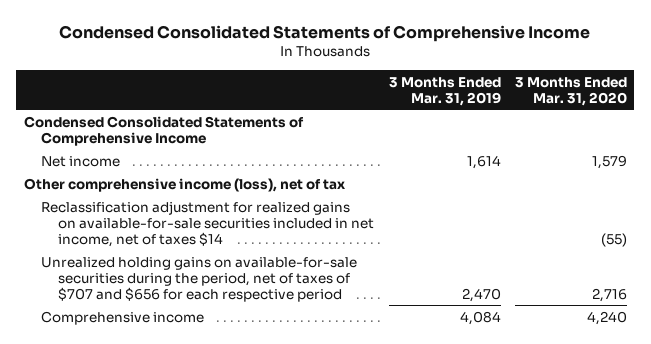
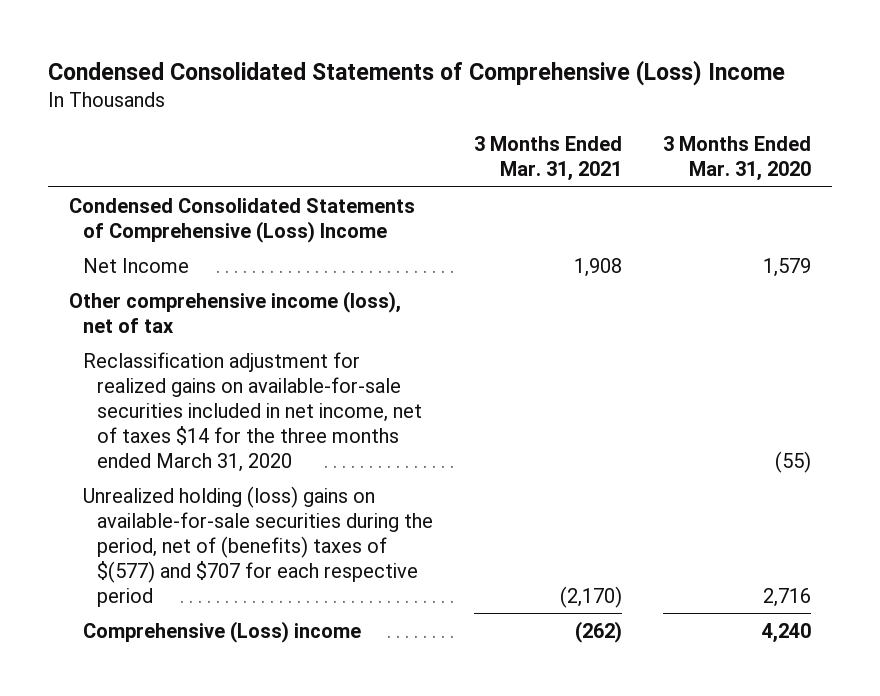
- Condensed Consolidated Statements of Comprehensive Income
+ Condensed Consolidated Statements of Comprehensive (Loss) Income
- | 3 Months Ended Mar. 31, 2019 | 3 Months Ended Mar. 31, 2020
+ | 3 Months Ended Mar. 31, 2021 | 3 Months Ended Mar. 31, 2020
- Condensed Consolidated Statements of Comprehensive Income
- Net income | 1,614 | 1,579
+ Condensed Consolidated Statements of Comprehensive (Loss) Income
+ Net Income | 1,908 | 1,579
- Reclassification adjustment for realized gains on available-for-sale securities included in net income, net of taxes $14 | | (55)
- Unrealized holding gains on available-for-sale securities during the period, net of taxes of $707 and $656 for each respective period | 2,470 | 2,716
- Comprehensive income | 4,084 | 4,240
+ Reclassification adjustment for realized gains on available-for-sale securities included in net income, net of taxes $14 for the three months ended March 31, 2020 | | (55)
+ Unrealized holding (loss) gains on available-for-sale securities during the period, net of (benefits) taxes of $(577) and $707 for each respective period | (2,170) | 2,716
+ Comprehensive (Loss) income | (262) | 4,240

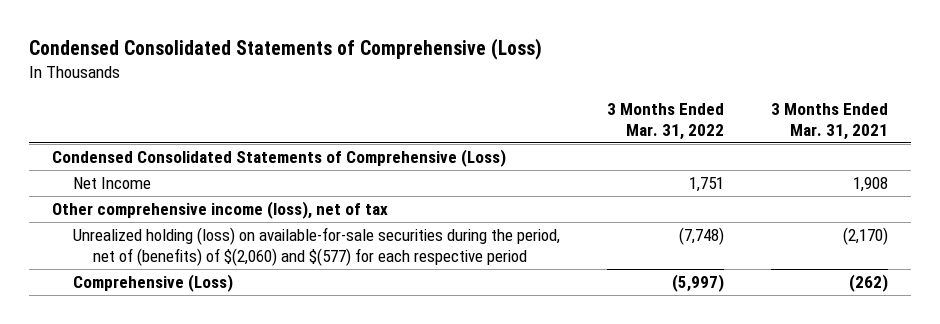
- Condensed Consolidated Statements of Comprehensive (Loss) Income
+ Condensed Consolidated Statements of Comprehensive (Loss)
- | 3 Months Ended Mar. 31, 2021 | 3 Months Ended Mar. 31, 2020
+ | 3 Months Ended Mar. 31, 2022 | 3 Months Ended Mar. 31, 2021
- Condensed Consolidated Statements of Comprehensive (Loss) Income
+ Condensed Consolidated Statements of Comprehensive (Loss)
- Reclassification adjustment for realized gains on available-for-sale securities included in net income, net of taxes $14 for the three months ended March 31, 2020 | | (55)
- Unrealized holding (loss) gains on available-for-sale securities during the period, net of (benefits) taxes of $(577) and $707 for each respective period | (2,170) | 2,716
- Comprehensive (Loss) income | (262) | 4,240
+ Unrealized holding (loss) on available-for-sale securities during the period, net of (benefits) of $(2,060) and $(577) for each respective period | (7,748) | (2,170)
+ Comprehensive (Loss) | (5,997) | (262)

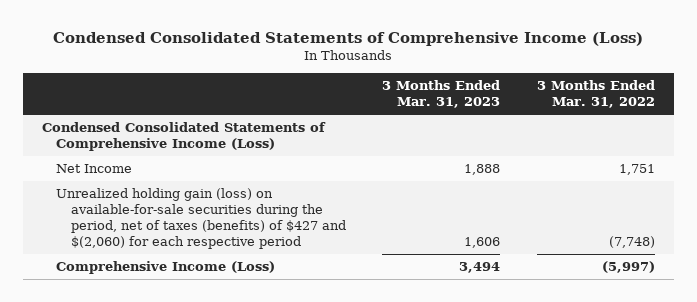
- Condensed Consolidated Statements of Comprehensive (Loss)
+ Condensed Consolidated Statements of Comprehensive Income (Loss)
- | 3 Months Ended Mar. 31, 2022 | 3 Months Ended Mar. 31, 2021
+ | 3 Months Ended Mar. 31, 2023 | 3 Months Ended Mar. 31, 2022
- Condensed Consolidated Statements of Comprehensive (Loss)
+ Condensed Consolidated Statements of Comprehensive Income (Loss)
- Other comprehensive income (loss), net of tax
- Unrealized holding (loss) on available-for-sale securities during the period, net of (benefits) of $(2,060) and $(577) for each respective period | (7,748) | (2,170)
- Comprehensive (Loss) | (5,997) | (262)
+ Unrealized holding gain (loss) on available-for-sale securities during the period, net of taxes (benefits) of $427 and $(2,060) for each respective period | 1,606 | (7,748)
+ Comprehensive Income (Loss) | 3,494 | (5,997)

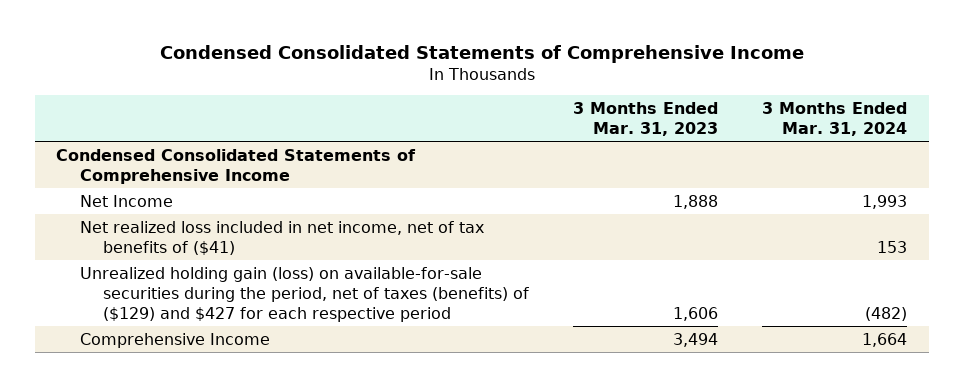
- Condensed Consolidated Statements of Comprehensive Income (Loss)
+ Condensed Consolidated Statements of Comprehensive Income
- | 3 Months Ended Mar. 31, 2023 | 3 Months Ended Mar. 31, 2022
+ | 3 Months Ended Mar. 31, 2023 | 3 Months Ended Mar. 31, 2024
- Condensed Consolidated Statements of Comprehensive Income (Loss)
+ Condensed Consolidated Statements of Comprehensive Income
- Unrealized holding gain (loss) on available-for-sale securities during the period, net of taxes (benefits) of $427 and $(2,060) for each respective period | 1,606 | (7,748)
- Comprehensive Income (Loss) | 3,494 | (5,997)
+ Net realized loss included in net income, net of tax benefits of ($41) | | 153
+ Unrealized holding gain (loss) on available-for-sale securities during the period, net of taxes (benefits) of ($129) and $427 for each respective period | 1,606 | (482)
+ Comprehensive Income | 3,494 | 1,664

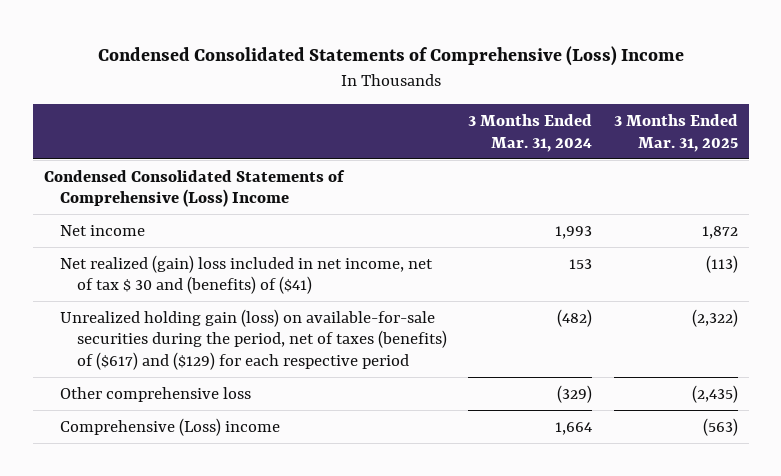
- Condensed Consolidated Statements of Comprehensive Income
+ Condensed Consolidated Statements of Comprehensive (Loss) Income
- | 3 Months Ended Mar. 31, 2023 | 3 Months Ended Mar. 31, 2024
+ | 3 Months Ended Mar. 31, 2024 | 3 Months Ended Mar. 31, 2025
- Condensed Consolidated Statements of Comprehensive Income
- Net Income | 1,888 | 1,993
- Net realized loss included in net income, net of tax benefits of ($41) | | 153
- Unrealized holding gain (loss) on available-for-sale securities during the period, net of taxes (benefits) of ($129) and $427 for each respective period | 1,606 | (482)
- Comprehensive Income | 3,494 | 1,664
+ Condensed Consolidated Statements of Comprehensive (Loss) Income
+ Net income | 1,993 | 1,872
+ Net realized (gain) loss included in net income, net of tax $ 30 and (benefits) of ($41) | 153 | (113)
+ Unrealized holding gain (loss) on available-for-sale securities during the period, net of taxes (benefits) of ($617) and ($129) for each respective period | (482) | (2,322)
+ Other comprehensive loss | (329) | (2,435)
+ Comprehensive (Loss) income | 1,664 | (563)

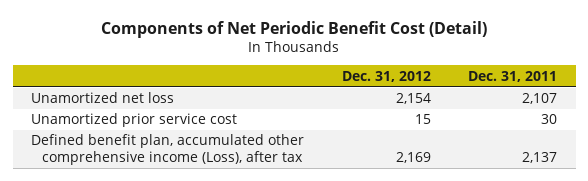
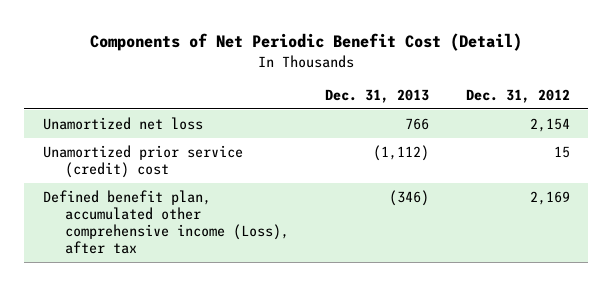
- | Dec. 31, 2012 | Dec. 31, 2011
+ | Dec. 31, 2013 | Dec. 31, 2012
- Unamortized prior service cost | 15 | 30
+ Unamortized prior service (credit) cost | (1,112) | 15

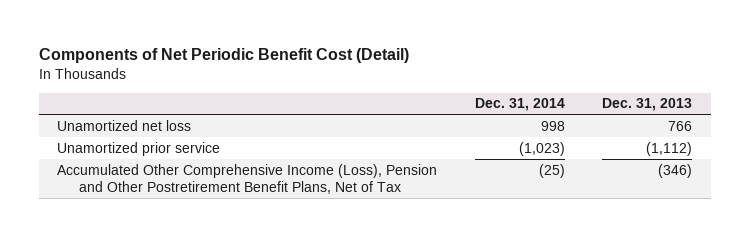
- | Dec. 31, 2013 | Dec. 31, 2012
+ | Dec. 31, 2014 | Dec. 31, 2013
- Unamortized prior service (credit) cost | (1,112) | 15
- Defined benefit plan, accumulated other comprehensive income (Loss), after tax | (346) | 2,169
+ Unamortized prior service | (1,023) | (1,112)
+ Accumulated Other Comprehensive Income (Loss), Pension and Other Postretirement Benefit Plans, Net of Tax | (25) | (346)

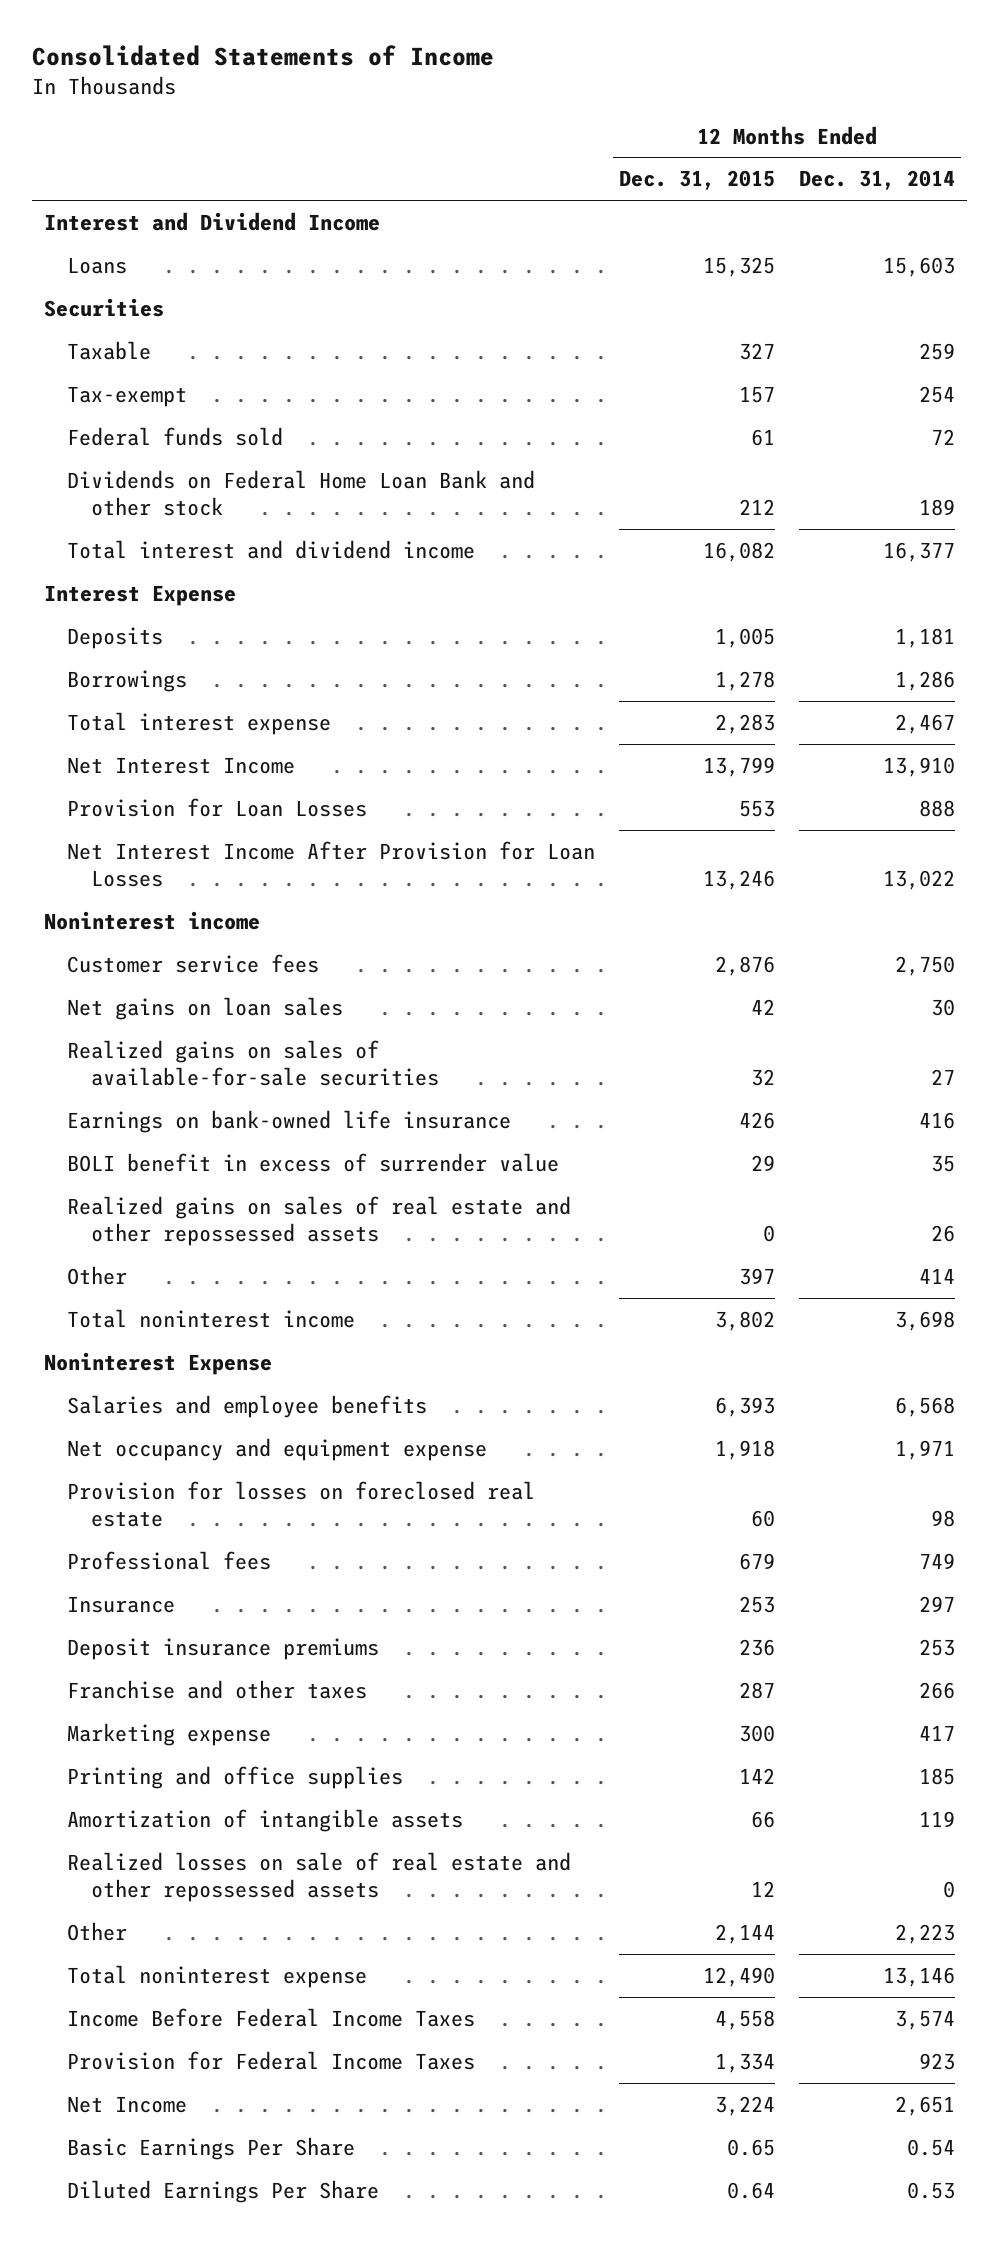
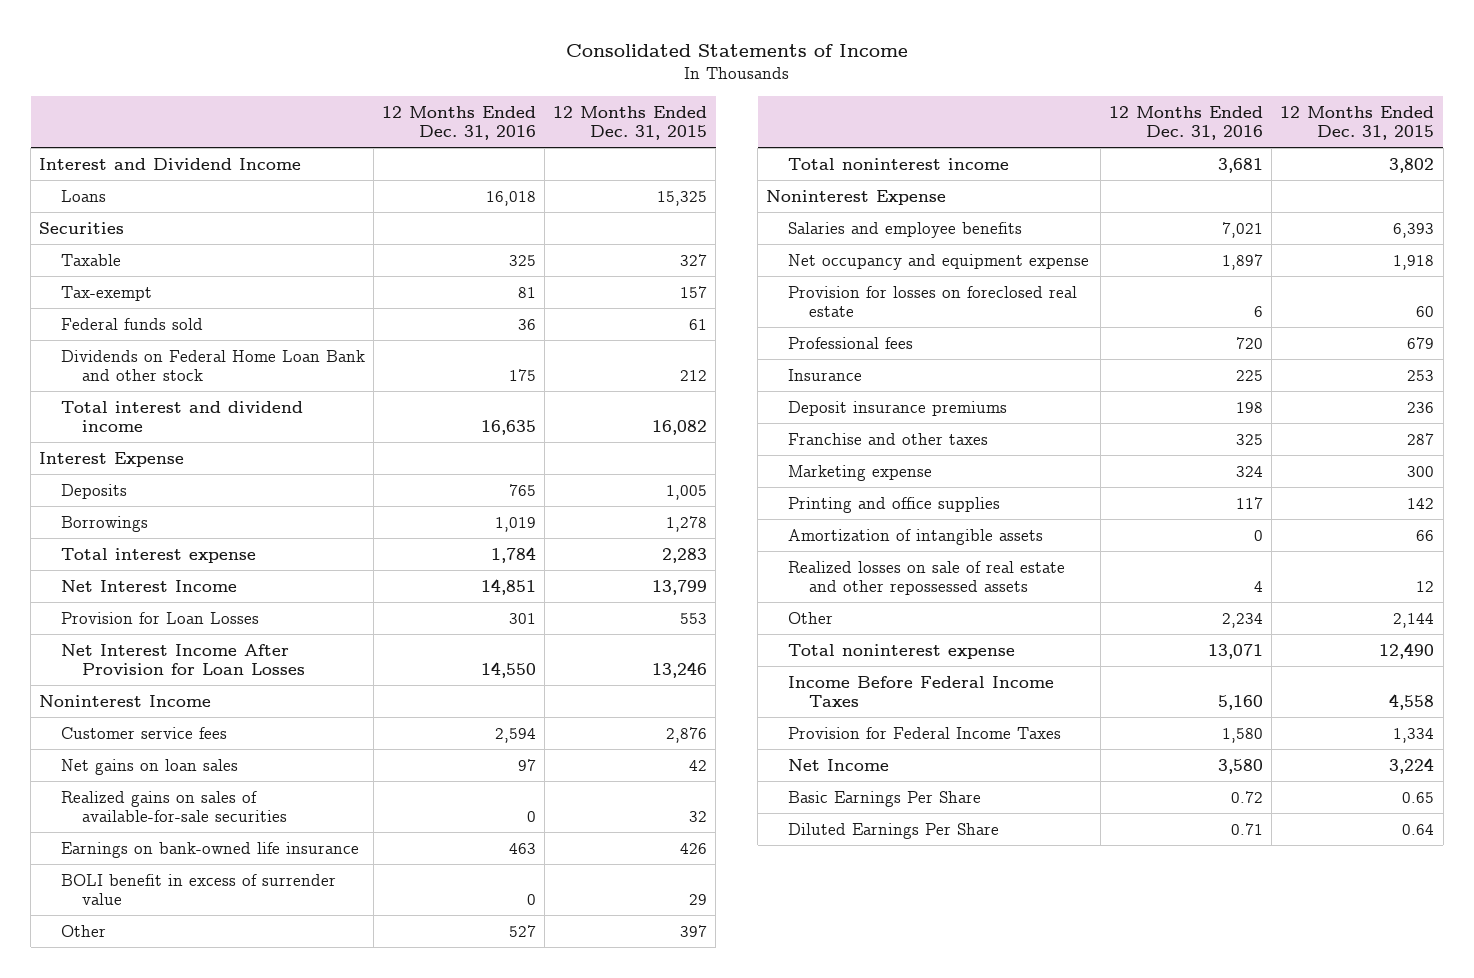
- | 12 Months Ended Dec. 31, 2015 | 12 Months Ended Dec. 31, 2014
+ | 12 Months Ended Dec. 31, 2016 | 12 Months Ended Dec. 31, 2015
- Noninterest income
+ Noninterest Income
- Realized gains on sales of real estate and other repossessed assets | 0 | 26

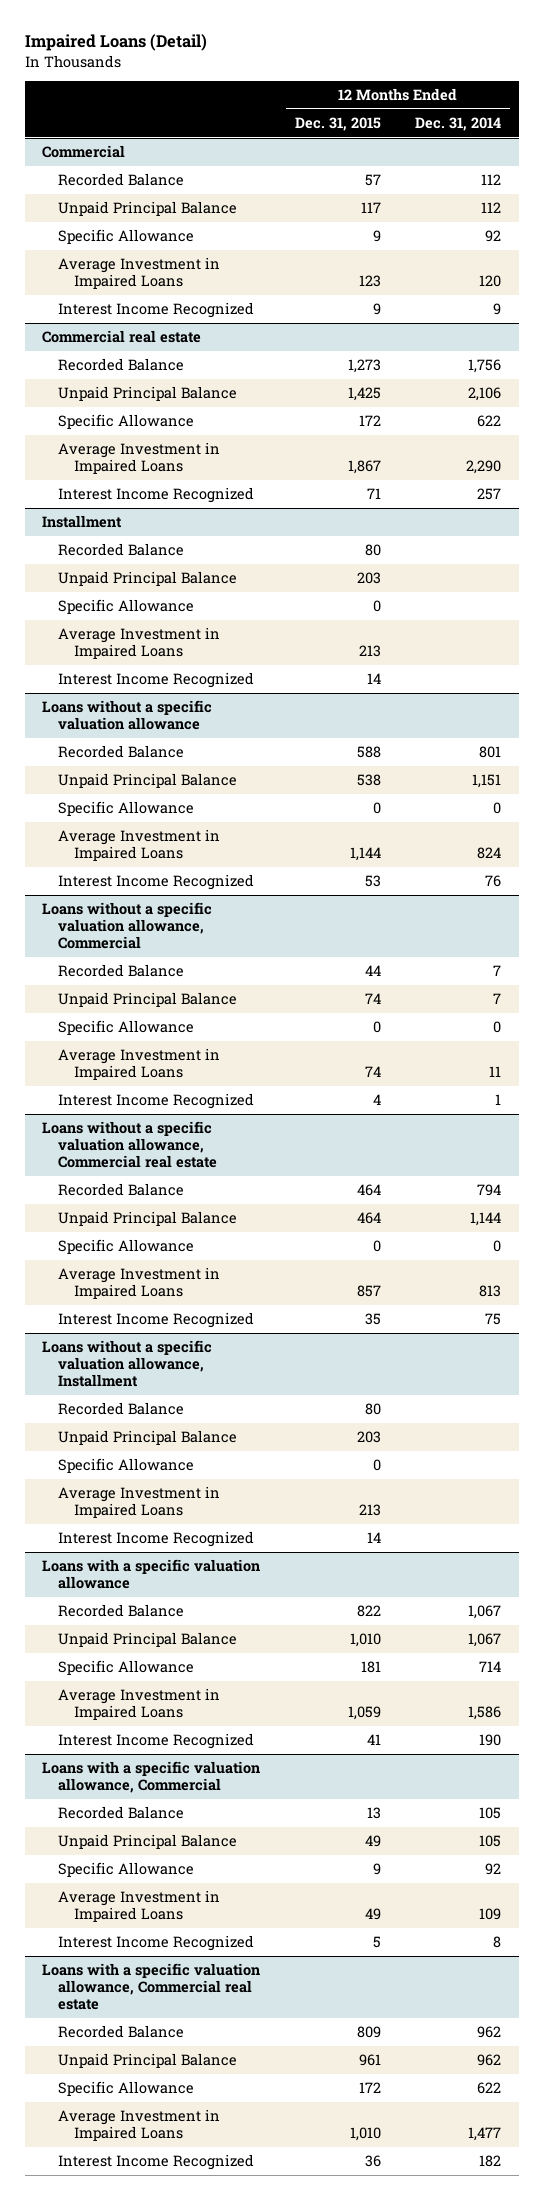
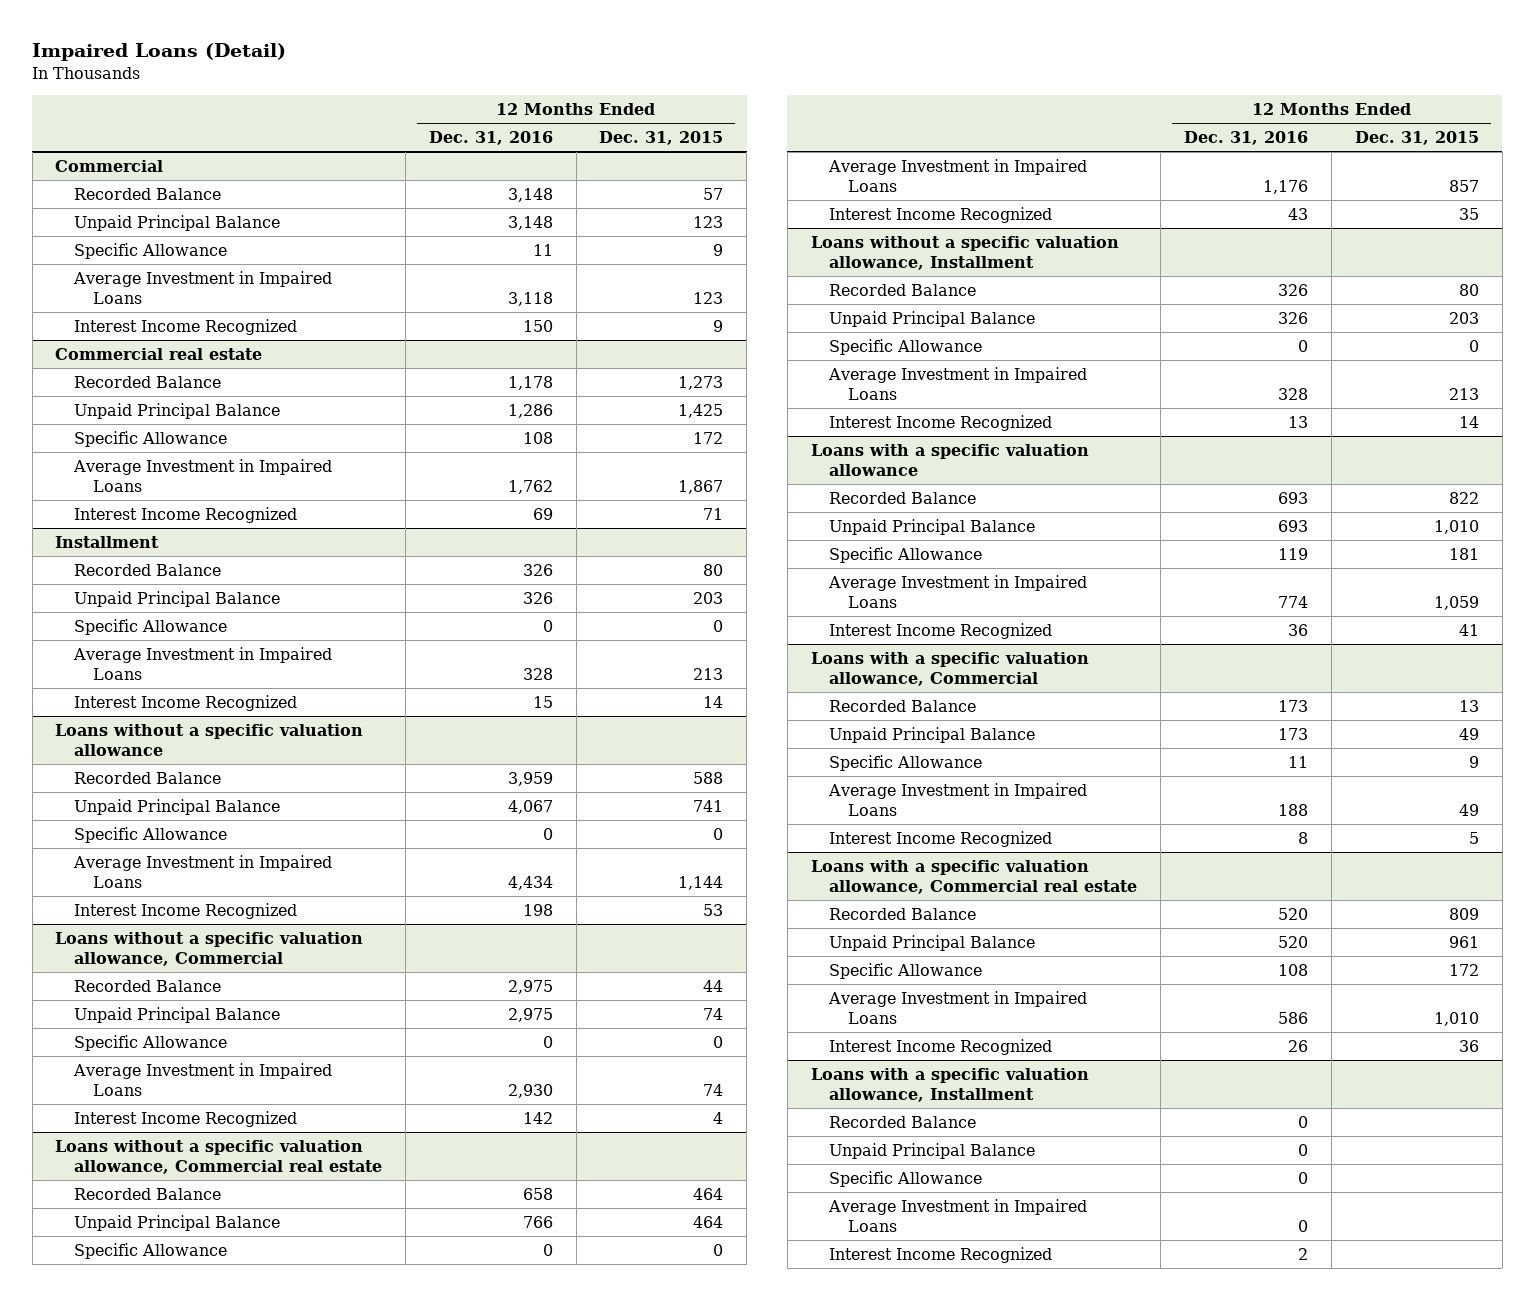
- | 12 Months Ended Dec. 31, 2015 | 12 Months Ended Dec. 31, 2014
+ | 12 Months Ended Dec. 31, 2016 | 12 Months Ended Dec. 31, 2015
@ Commercial
- Unpaid Principal Balance | 117 | 112
+ Unpaid Principal Balance | 3,148 | 123
@ Loans without a specific valuation allowance
- Unpaid Principal Balance | 538 | 1,151
+ Unpaid Principal Balance | 4,067 | 741
+ Loans with a specific valuation allowance, Installment
+ Recorded Balance | 0 |
+ Unpaid Principal Balance | 0 |
+ Specific Allowance | 0 |
+ Average Investment in Impaired Loans | 0 |
+ Interest Income Recognized | 2 |

